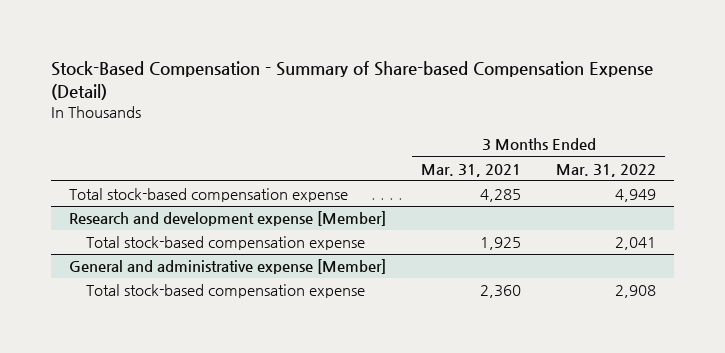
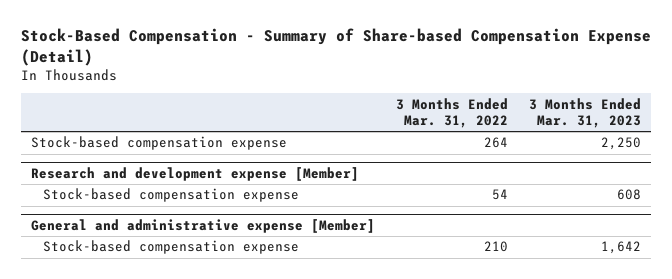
- | 3 Months Ended Mar. 31, 2021 | 3 Months Ended Mar. 31, 2022
+ | 3 Months Ended Mar. 31, 2022 | 3 Months Ended Mar. 31, 2023
- Total stock-based compensation expense | 4,285 | 4,949
+ Stock-based compensation expense | 264 | 2,250
@ Research and development expense [Member]
- Total stock-based compensation expense | 1,925 | 2,041
+ Stock-based compensation expense | 54 | 608
@ General and administrative expense [Member]
- Total stock-based compensation expense | 2,360 | 2,908
+ Stock-based compensation expense | 210 | 1,642

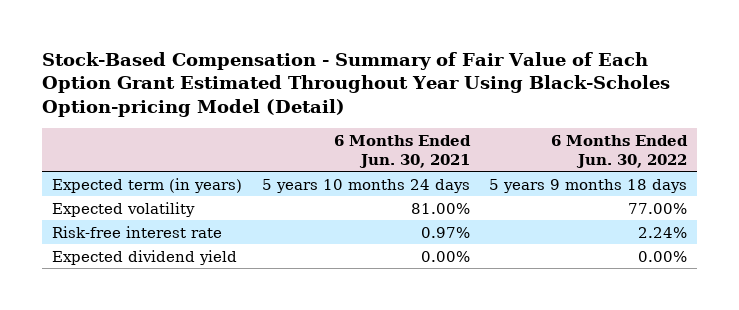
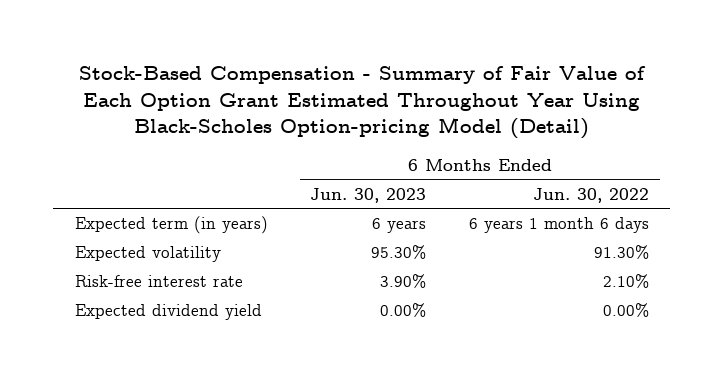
- | 6 Months Ended Jun. 30, 2021 | 6 Months Ended Jun. 30, 2022
+ | 6 Months Ended Jun. 30, 2023 | 6 Months Ended Jun. 30, 2022
- Expected term (in years) | 5 years 10 months 24 days | 5 years 9 months 18 days
- Expected volatility | 81.00% | 77.00%
- Risk-free interest rate | 0.97% | 2.24%
+ Expected term (in years) | 6 years | 6 years 1 month 6 days
+ Expected volatility | 95.30% | 91.30%
+ Risk-free interest rate | 3.90% | 2.10%

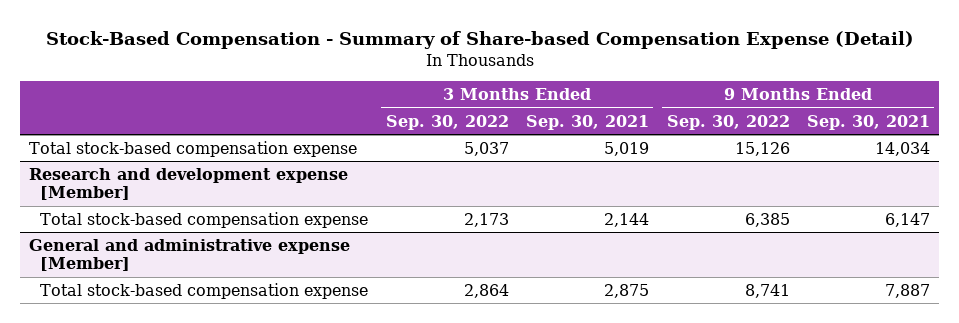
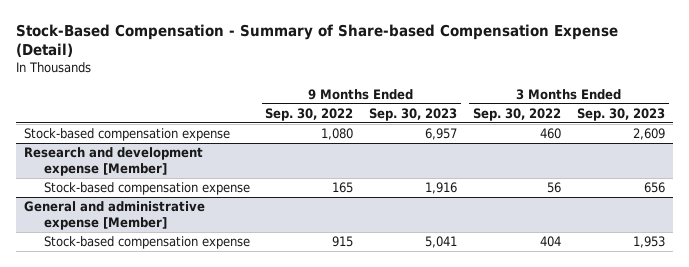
- | 3 Months Ended Sep. 30, 2022 | 3 Months Ended Sep. 30, 2021 | 9 Months Ended Sep. 30, 2022 | 9 Months Ended Sep. 30, 2021
+ | 9 Months Ended Sep. 30, 2022 | 9 Months Ended Sep. 30, 2023 | 3 Months Ended Sep. 30, 2022 | 3 Months Ended Sep. 30, 2023
- Total stock-based compensation expense | 5,037 | 5,019 | 15,126 | 14,034
+ Stock-based compensation expense | 1,080 | 6,957 | 460 | 2,609
@ Research and development expense [Member]
- Total stock-based compensation expense | 2,173 | 2,144 | 6,385 | 6,147
+ Stock-based compensation expense | 165 | 1,916 | 56 | 656
@ General and administrative expense [Member]
- Total stock-based compensation expense | 2,864 | 2,875 | 8,741 | 7,887
+ Stock-based compensation expense | 915 | 5,041 | 404 | 1,953

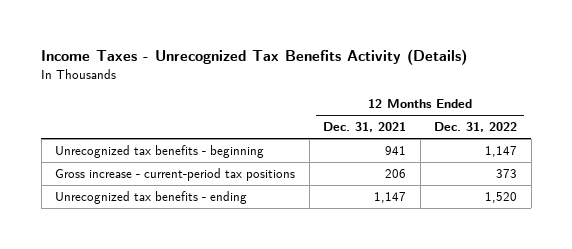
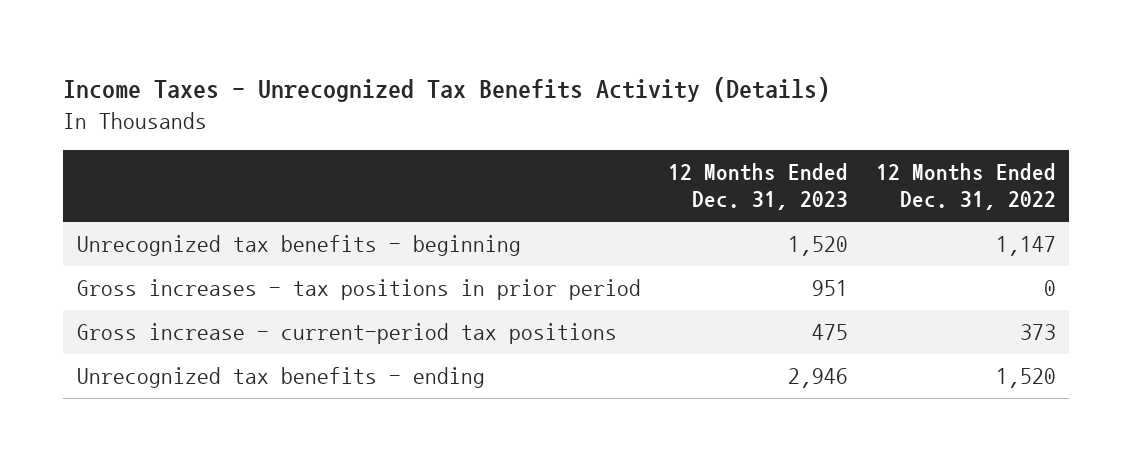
- | 12 Months Ended Dec. 31, 2021 | 12 Months Ended Dec. 31, 2022
+ | 12 Months Ended Dec. 31, 2023 | 12 Months Ended Dec. 31, 2022
+ Gross increases - tax positions in prior period | 951 | 0

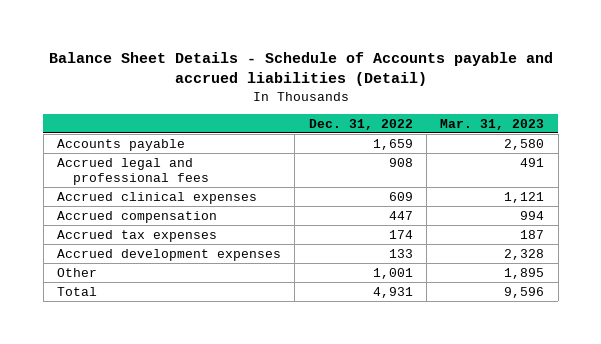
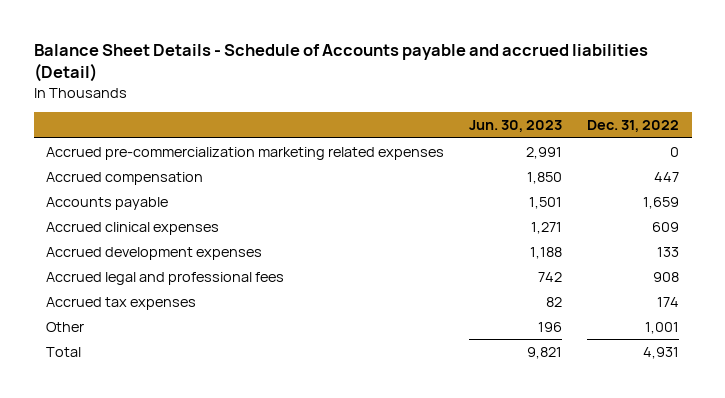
- | Dec. 31, 2022 | Mar. 31, 2023
+ | Jun. 30, 2023 | Dec. 31, 2022
+ Accrued pre-commercialization marketing related expenses | 2,991 | 0
moved up: Accrued compensation | 1,850 | 447
moved down: Accrued legal and professional fees | 742 | 908
moved down: Accrued tax expenses | 82 | 174

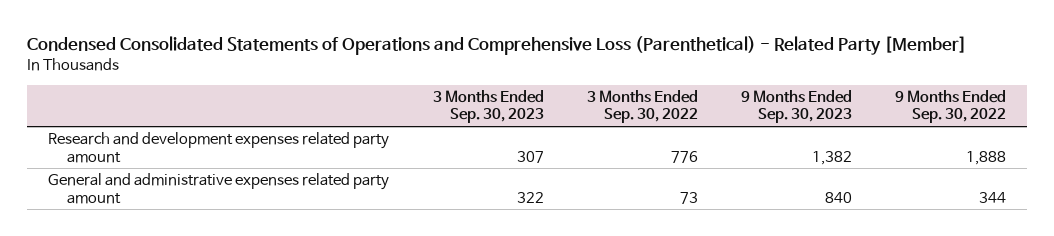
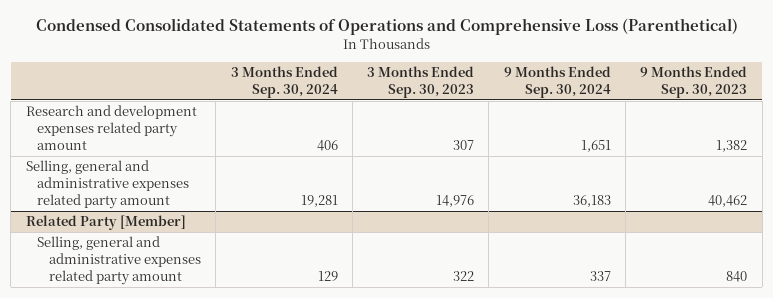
- Condensed Consolidated Statements of Operations and Comprehensive Loss (Parenthetical) - Related Party [Member]
+ Condensed Consolidated Statements of Operations and Comprehensive Loss (Parenthetical)
- | 3 Months Ended Sep. 30, 2023 | 3 Months Ended Sep. 30, 2022 | 9 Months Ended Sep. 30, 2023 | 9 Months Ended Sep. 30, 2022
+ | 3 Months Ended Sep. 30, 2024 | 3 Months Ended Sep. 30, 2023 | 9 Months Ended Sep. 30, 2024 | 9 Months Ended Sep. 30, 2023
- General and administrative expenses related party amount | 322 | 73 | 840 | 344
+ Selling, general and administrative expenses related party amount | 19,281 | 14,976 | 36,183 | 40,462
+ Related Party [Member]
+ Selling, general and administrative expenses related party amount | 129 | 322 | 337 | 840

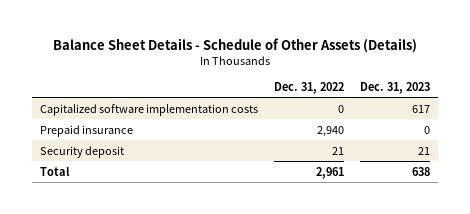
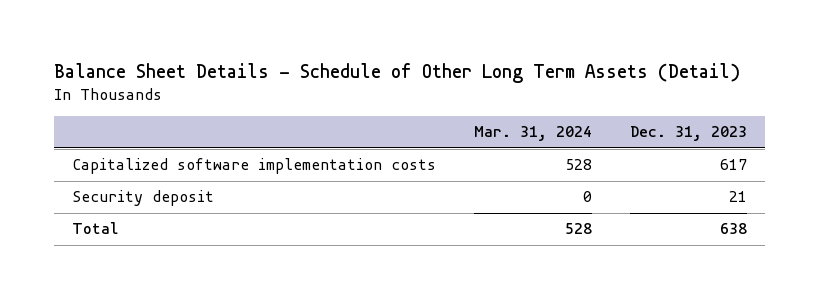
- Balance Sheet Details - Schedule of Other Assets (Details)
+ Balance Sheet Details - Schedule of Other Long Term Assets (Detail)
- | Dec. 31, 2022 | Dec. 31, 2023
+ | Mar. 31, 2024 | Dec. 31, 2023
- Prepaid insurance | 2,940 | 0

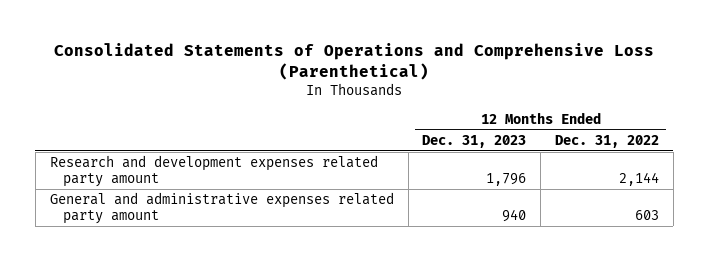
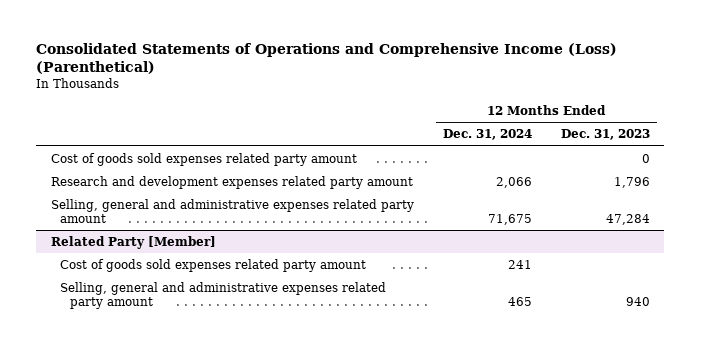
- Consolidated Statements of Operations and Comprehensive Loss (Parenthetical)
+ Consolidated Statements of Operations and Comprehensive Income (Loss) (Parenthetical)
- | 12 Months Ended Dec. 31, 2023 | 12 Months Ended Dec. 31, 2022
+ | 12 Months Ended Dec. 31, 2024 | 12 Months Ended Dec. 31, 2023
+ Cost of goods sold expenses related party amount | | 0
- General and administrative expenses related party amount | 940 | 603
+ Selling, general and administrative expenses related party amount | 71,675 | 47,284
+ Related Party [Member]
+ Cost of goods sold expenses related party amount | 241 |
+ Selling, general and administrative expenses related party amount | 465 | 940

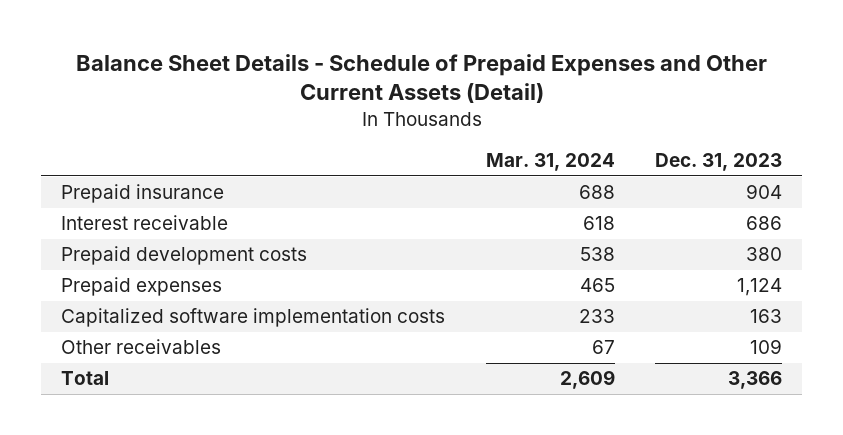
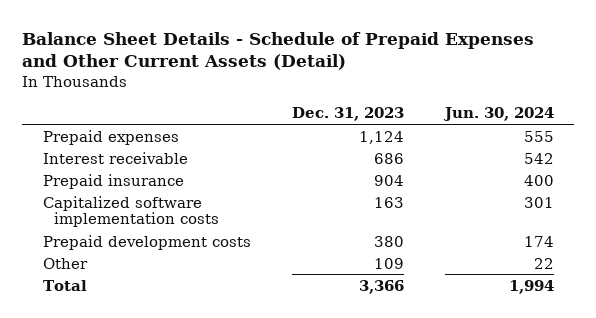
- | Mar. 31, 2024 | Dec. 31, 2023
+ | Dec. 31, 2023 | Jun. 30, 2024
moved down: Interest receivable | 686 | 542
moved down: Prepaid insurance | 904 | 400
- Other receivables | 67 | 109
moved down: Prepaid development costs | 380 | 174
+ Other | 109 | 22

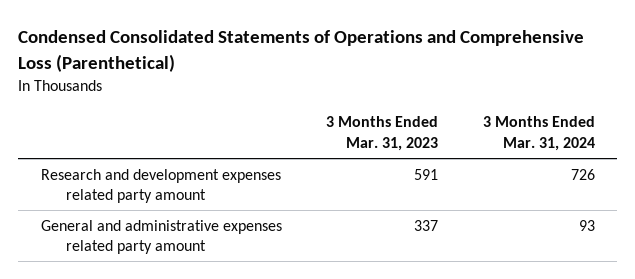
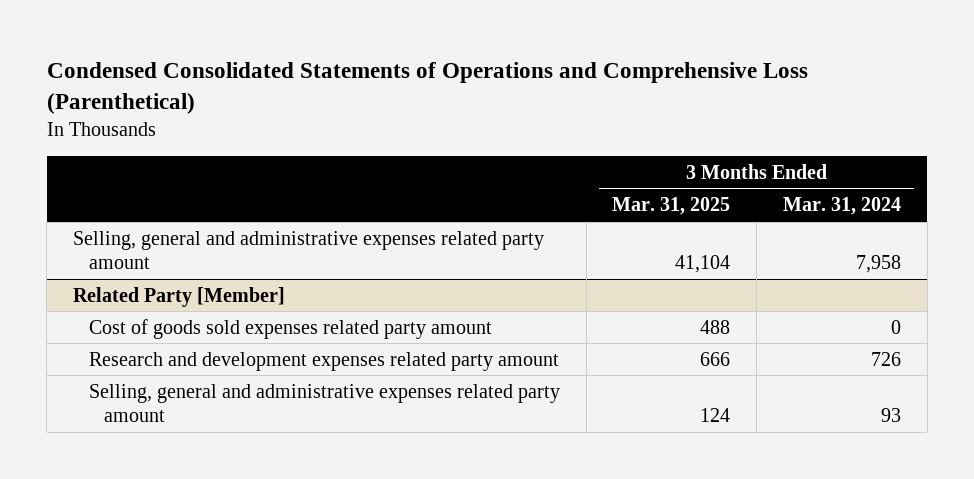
- | 3 Months Ended Mar. 31, 2023 | 3 Months Ended Mar. 31, 2024
+ | 3 Months Ended Mar. 31, 2025 | 3 Months Ended Mar. 31, 2024
+ Selling, general and administrative expenses related party amount | 41,104 | 7,958
+ Related Party [Member]
+ Cost of goods sold expenses related party amount | 488 | 0
- General and administrative expenses related party amount | 337 | 93
+ Selling, general and administrative expenses related party amount | 124 | 93

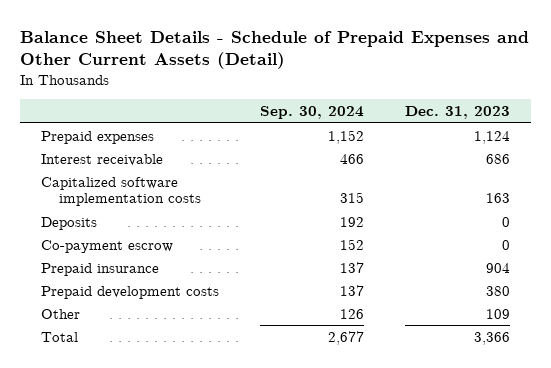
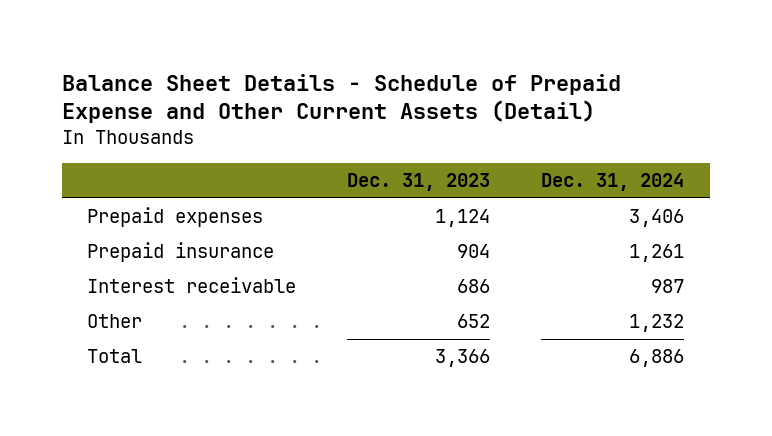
- Balance Sheet Details - Schedule of Prepaid Expenses and Other Current Assets (Detail)
+ Balance Sheet Details - Schedule of Prepaid Expense and Other Current Assets (Detail)
- | Sep. 30, 2024 | Dec. 31, 2023
+ | Dec. 31, 2023 | Dec. 31, 2024
- Capitalized software implementation costs | 315 | 163
- Deposits | 192 | 0
- Co-payment escrow | 152 | 0
- Prepaid development costs | 137 | 380
- Other | 126 | 109
moved down: Interest receivable | 686 | 987
+ Other | 652 | 1,232

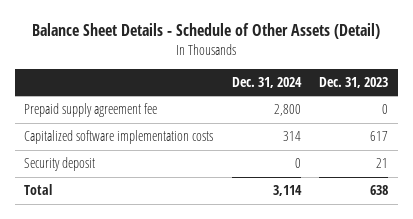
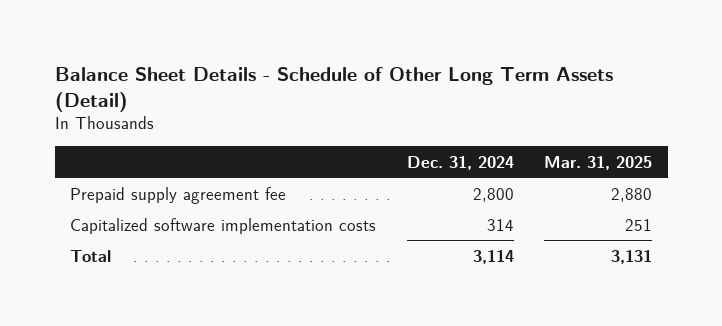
- Balance Sheet Details - Schedule of Other Assets (Detail)
+ Balance Sheet Details - Schedule of Other Long Term Assets (Detail)
- | Dec. 31, 2024 | Dec. 31, 2023
+ | Dec. 31, 2024 | Mar. 31, 2025
- Security deposit | 0 | 21

